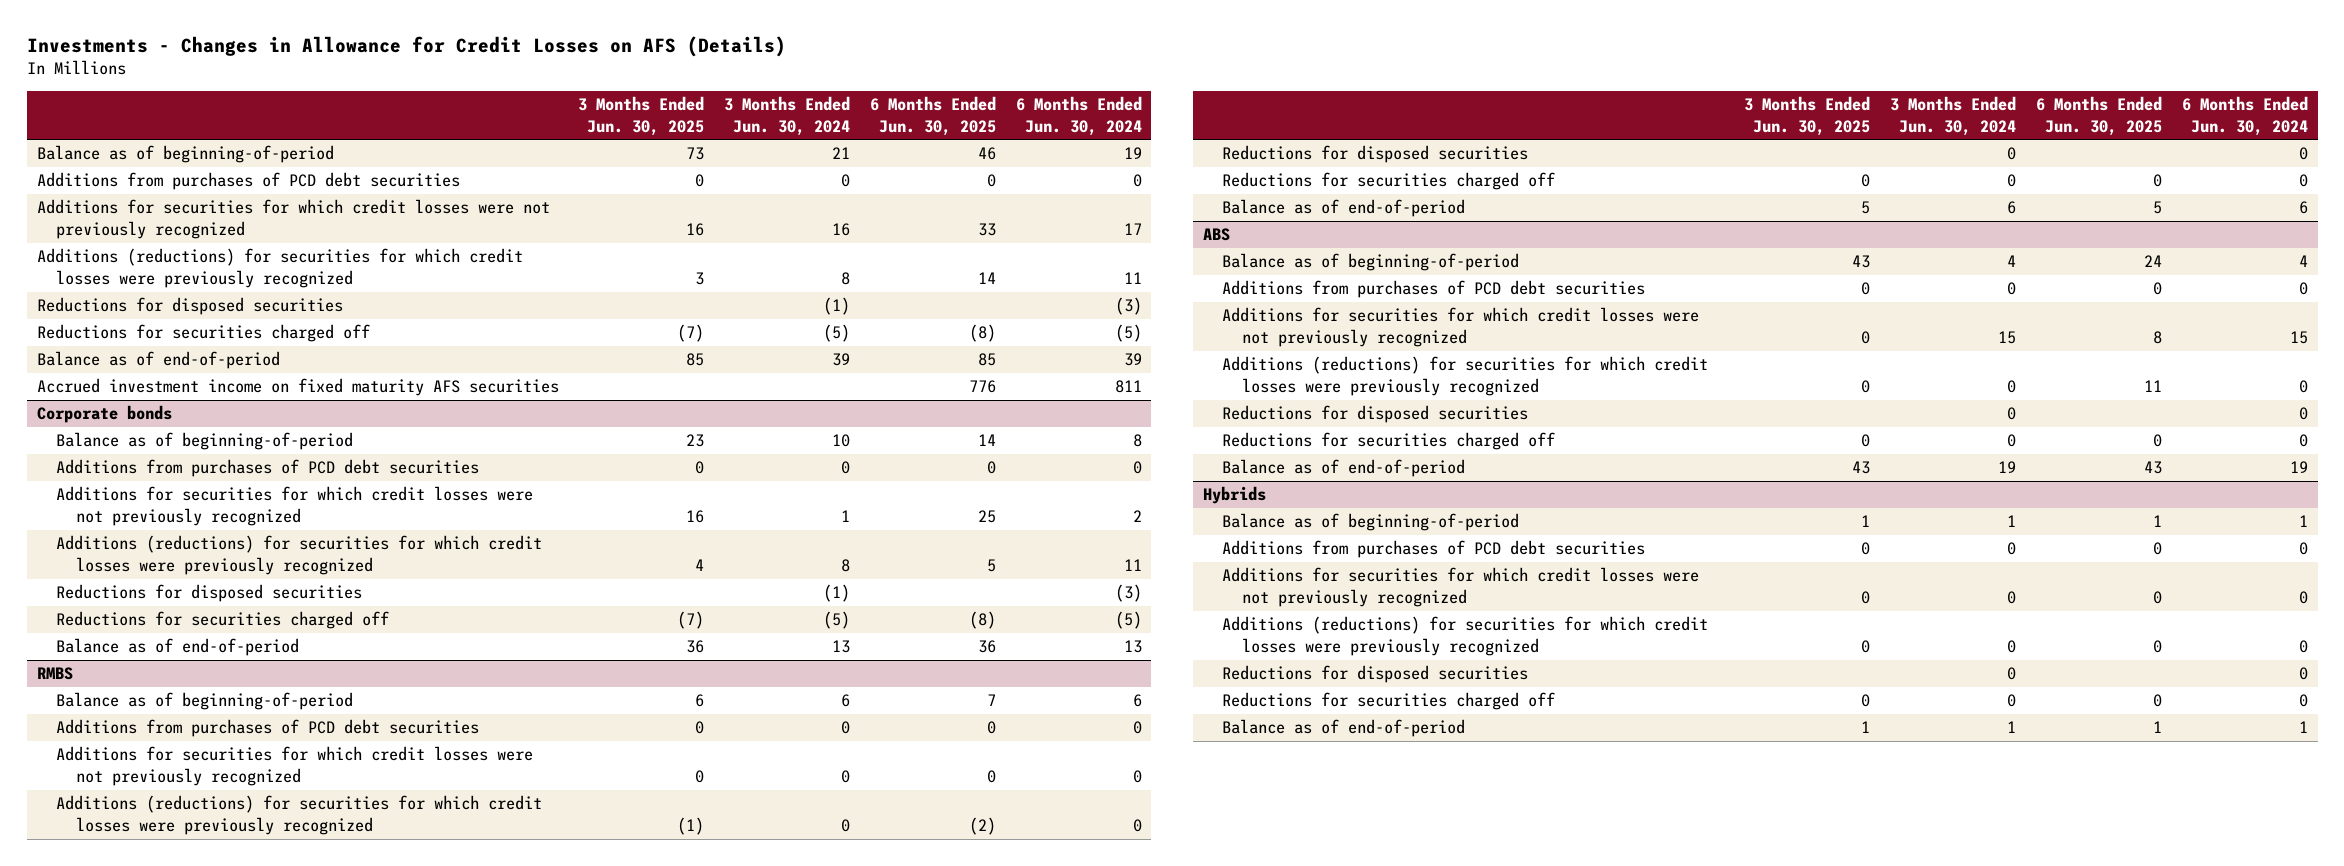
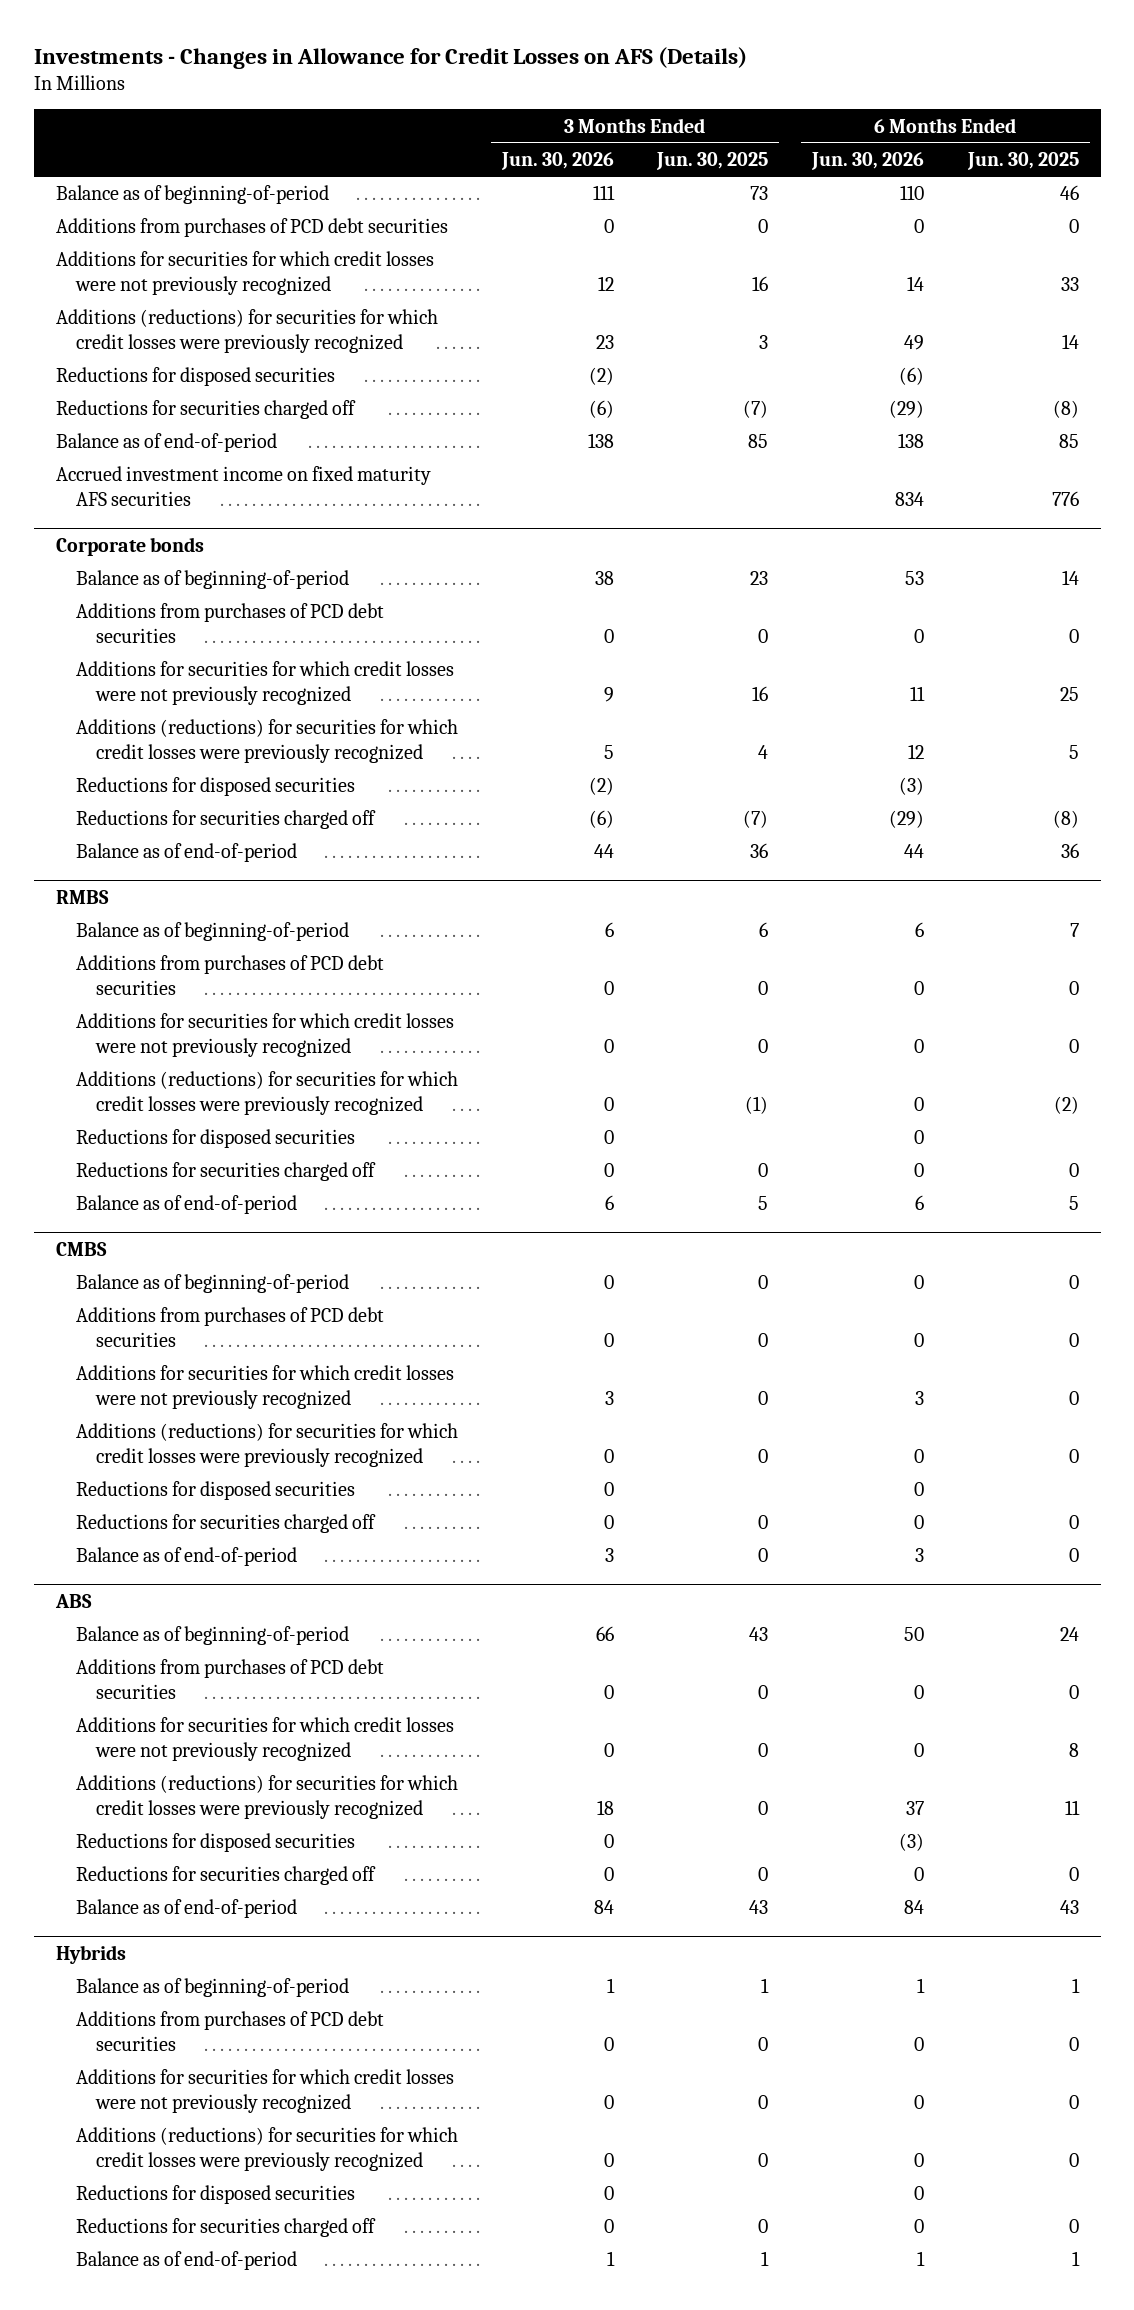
- | 3 Months Ended Jun. 30, 2025 | 3 Months Ended Jun. 30, 2024 | 6 Months Ended Jun. 30, 2025 | 6 Months Ended Jun. 30, 2024
+ | 3 Months Ended Jun. 30, 2026 | 3 Months Ended Jun. 30, 2025 | 6 Months Ended Jun. 30, 2026 | 6 Months Ended Jun. 30, 2025
+ CMBS
+ Balance as of beginning-of-period | 0 | 0 | 0 | 0
+ Additions from purchases of PCD debt securities | 0 | 0 | 0 | 0
+ Additions for securities for which credit losses were not previously recognized | 3 | 0 | 3 | 0
+ Additions (reductions) for securities for which credit losses were previously recognized | 0 | 0 | 0 | 0
+ Reductions for disposed securities | 0 | | 0 |
+ Reductions for securities charged off | 0 | 0 | 0 | 0
+ Balance as of end-of-period | 3 | 0 | 3 | 0

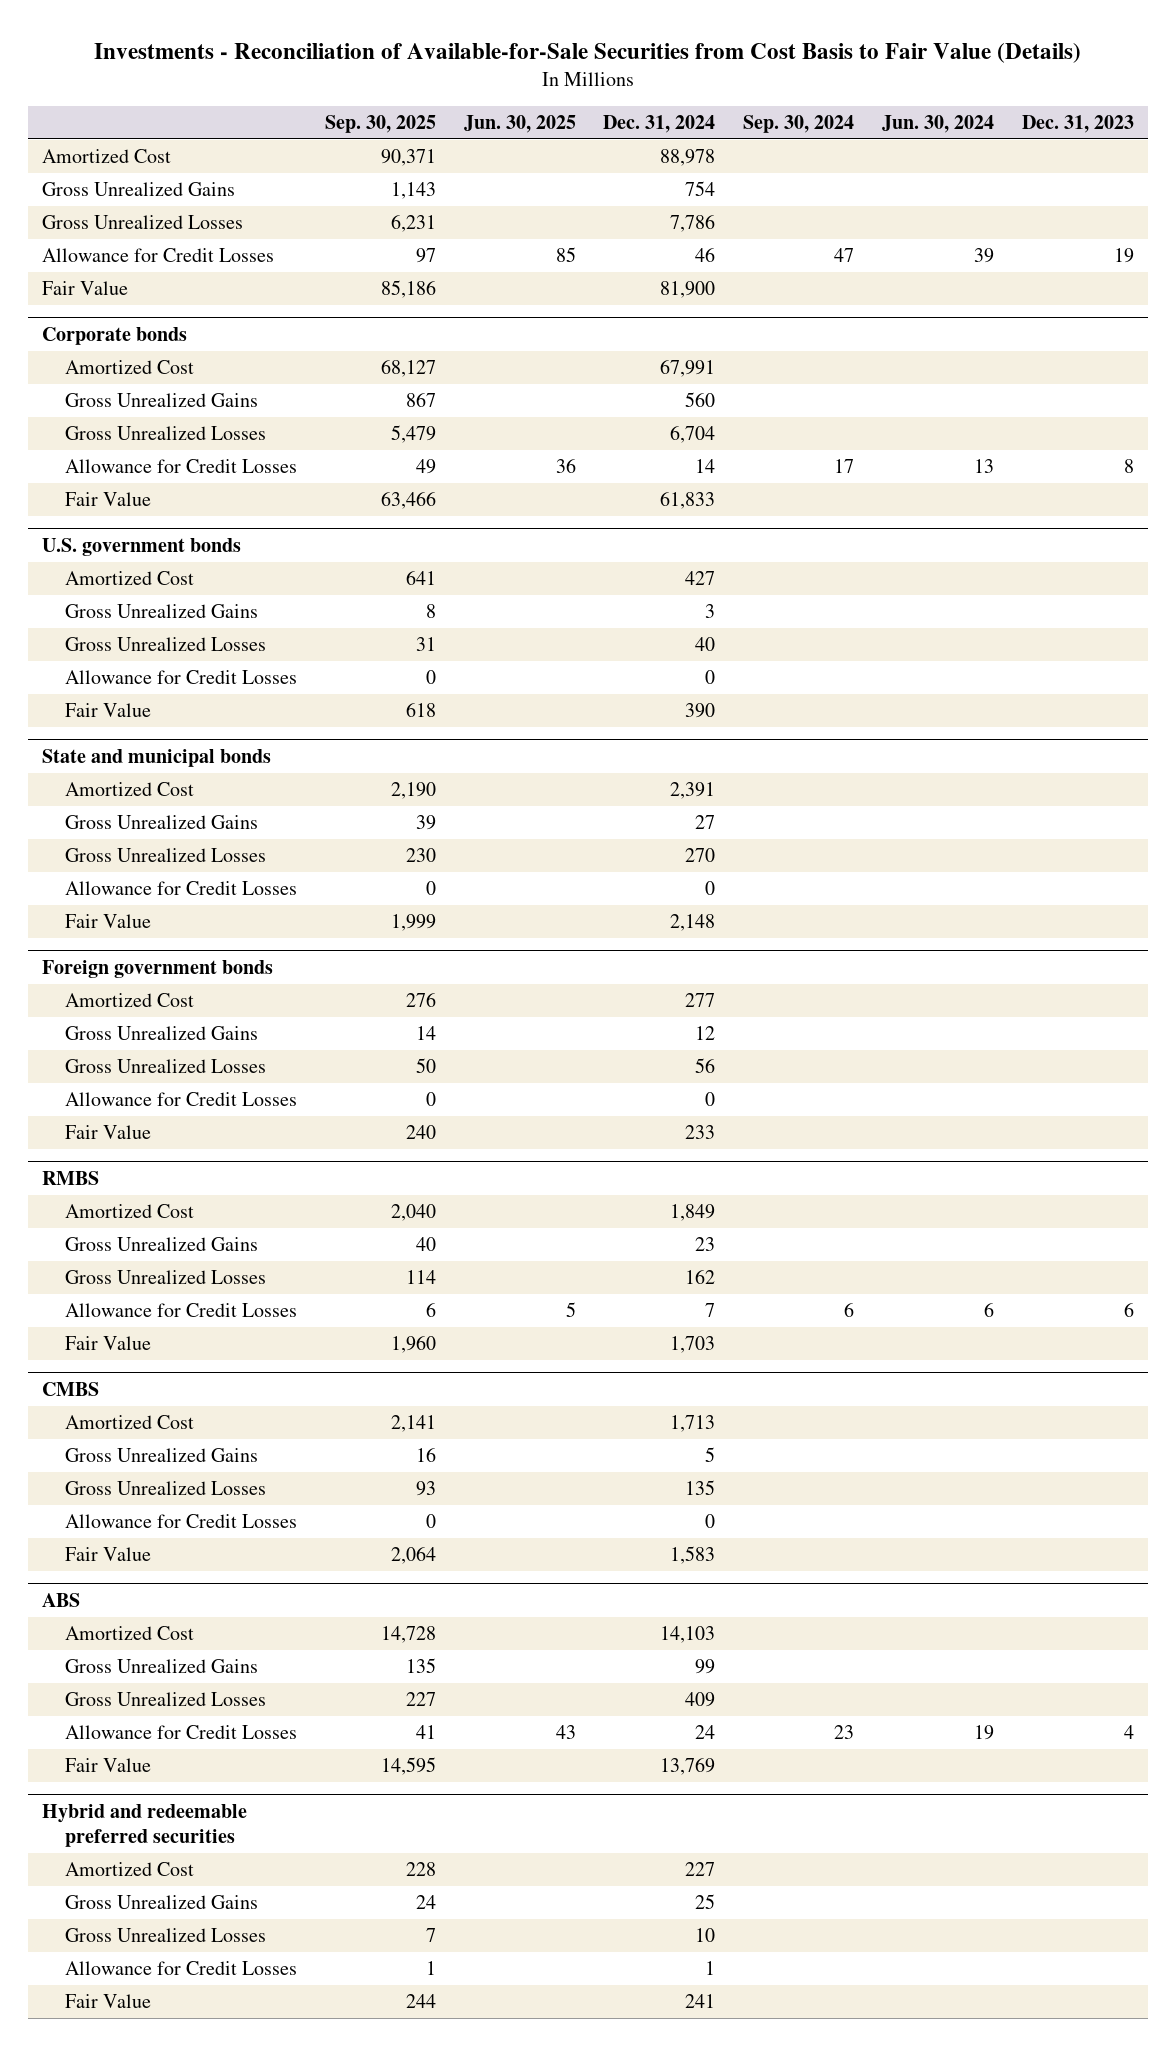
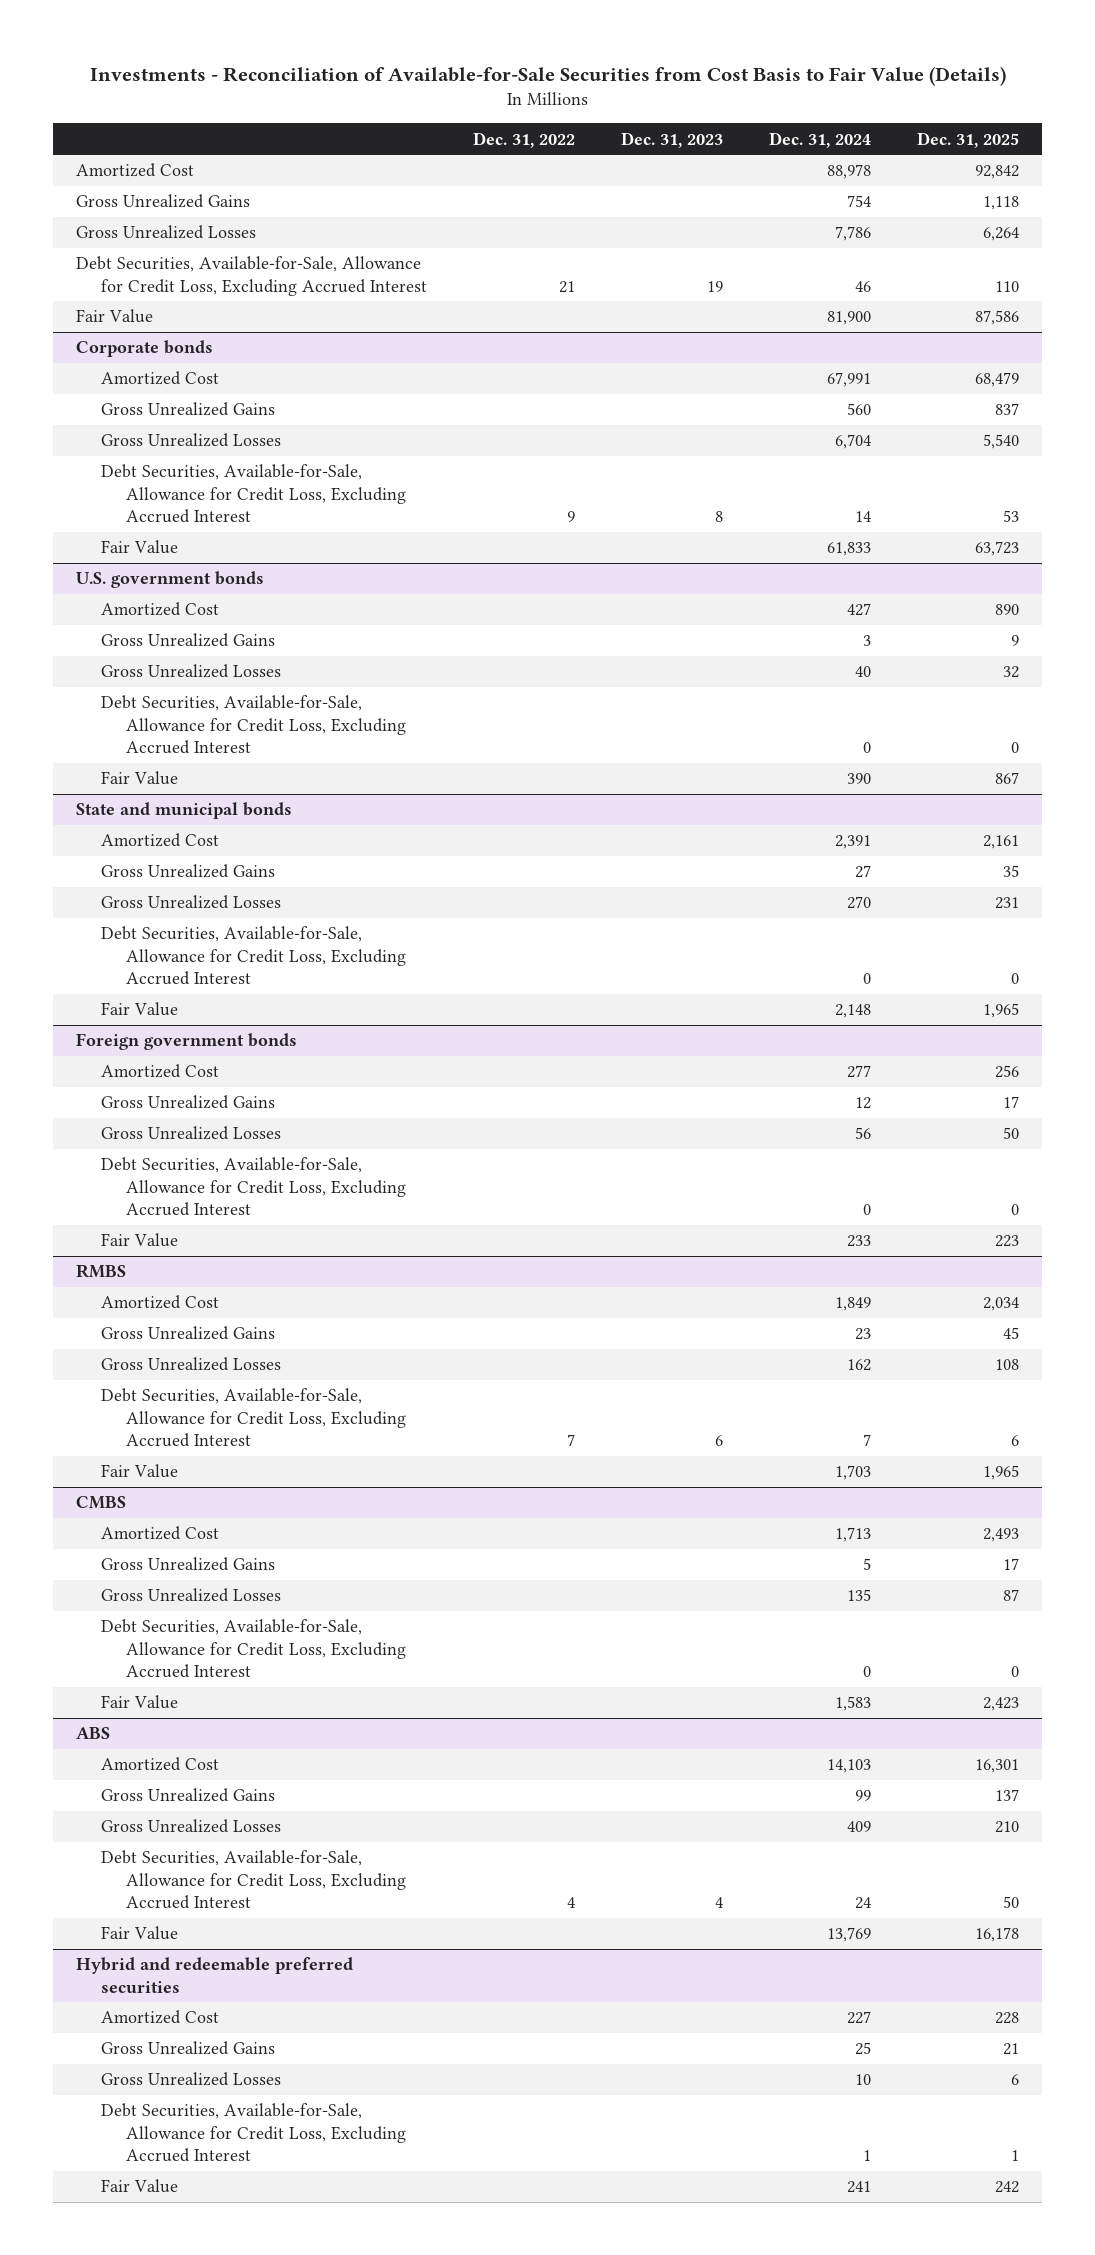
- | Sep. 30, 2025 | Jun. 30, 2025 | Dec. 31, 2024 | Sep. 30, 2024 | Jun. 30, 2024 | Dec. 31, 2023
+ | Dec. 31, 2022 | Dec. 31, 2023 | Dec. 31, 2024 | Dec. 31, 2025
- Allowance for Credit Losses | 97 | 85 | 46 | 47 | 39 | 19
+ Debt Securities, Available-for-Sale, Allowance for Credit Loss, Excluding Accrued Interest | 21 | 19 | 46 | 110
@ Corporate bonds
- Allowance for Credit Losses | 49 | 36 | 14 | 17 | 13 | 8
+ Debt Securities, Available-for-Sale, Allowance for Credit Loss, Excluding Accrued Interest | 9 | 8 | 14 | 53
@ U.S. government bonds
- Allowance for Credit Losses | 0 | | 0 | | |
+ Debt Securities, Available-for-Sale, Allowance for Credit Loss, Excluding Accrued Interest | | | 0 | 0
@ State and municipal bonds
- Allowance for Credit Losses | 0 | | 0 | | |
+ Debt Securities, Available-for-Sale, Allowance for Credit Loss, Excluding Accrued Interest | | | 0 | 0
@ Foreign government bonds
- Allowance for Credit Losses | 0 | | 0 | | |
+ Debt Securities, Available-for-Sale, Allowance for Credit Loss, Excluding Accrued Interest | | | 0 | 0
@ RMBS
- Allowance for Credit Losses | 6 | 5 | 7 | 6 | 6 | 6
+ Debt Securities, Available-for-Sale, Allowance for Credit Loss, Excluding Accrued Interest | 7 | 6 | 7 | 6
@ CMBS
- Allowance for Credit Losses | 0 | | 0 | | |
+ Debt Securities, Available-for-Sale, Allowance for Credit Loss, Excluding Accrued Interest | | | 0 | 0
@ ABS
- Allowance for Credit Losses | 41 | 43 | 24 | 23 | 19 | 4
+ Debt Securities, Available-for-Sale, Allowance for Credit Loss, Excluding Accrued Interest | 4 | 4 | 24 | 50
@ Hybrid and redeemable preferred securities
- Allowance for Credit Losses | 1 | | 1 | | |
+ Debt Securities, Available-for-Sale, Allowance for Credit Loss, Excluding Accrued Interest | | | 1 | 1

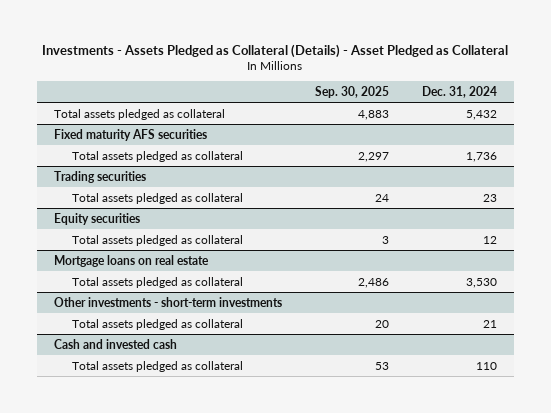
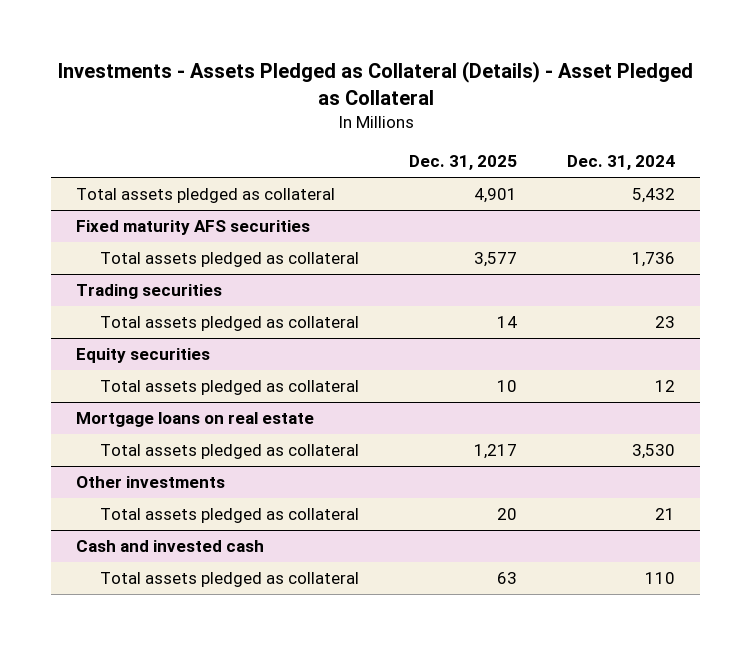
- | Sep. 30, 2025 | Dec. 31, 2024
+ | Dec. 31, 2025 | Dec. 31, 2024
- Other investments - short-term investments
+ Other investments

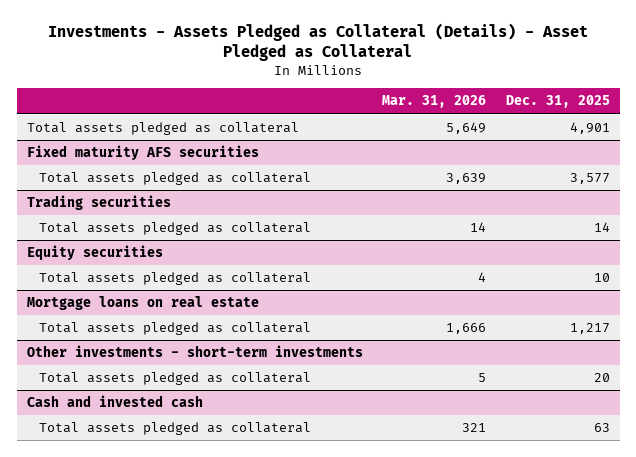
- | Dec. 31, 2025 | Dec. 31, 2024
+ | Mar. 31, 2026 | Dec. 31, 2025
- Other investments
+ Other investments - short-term investments

